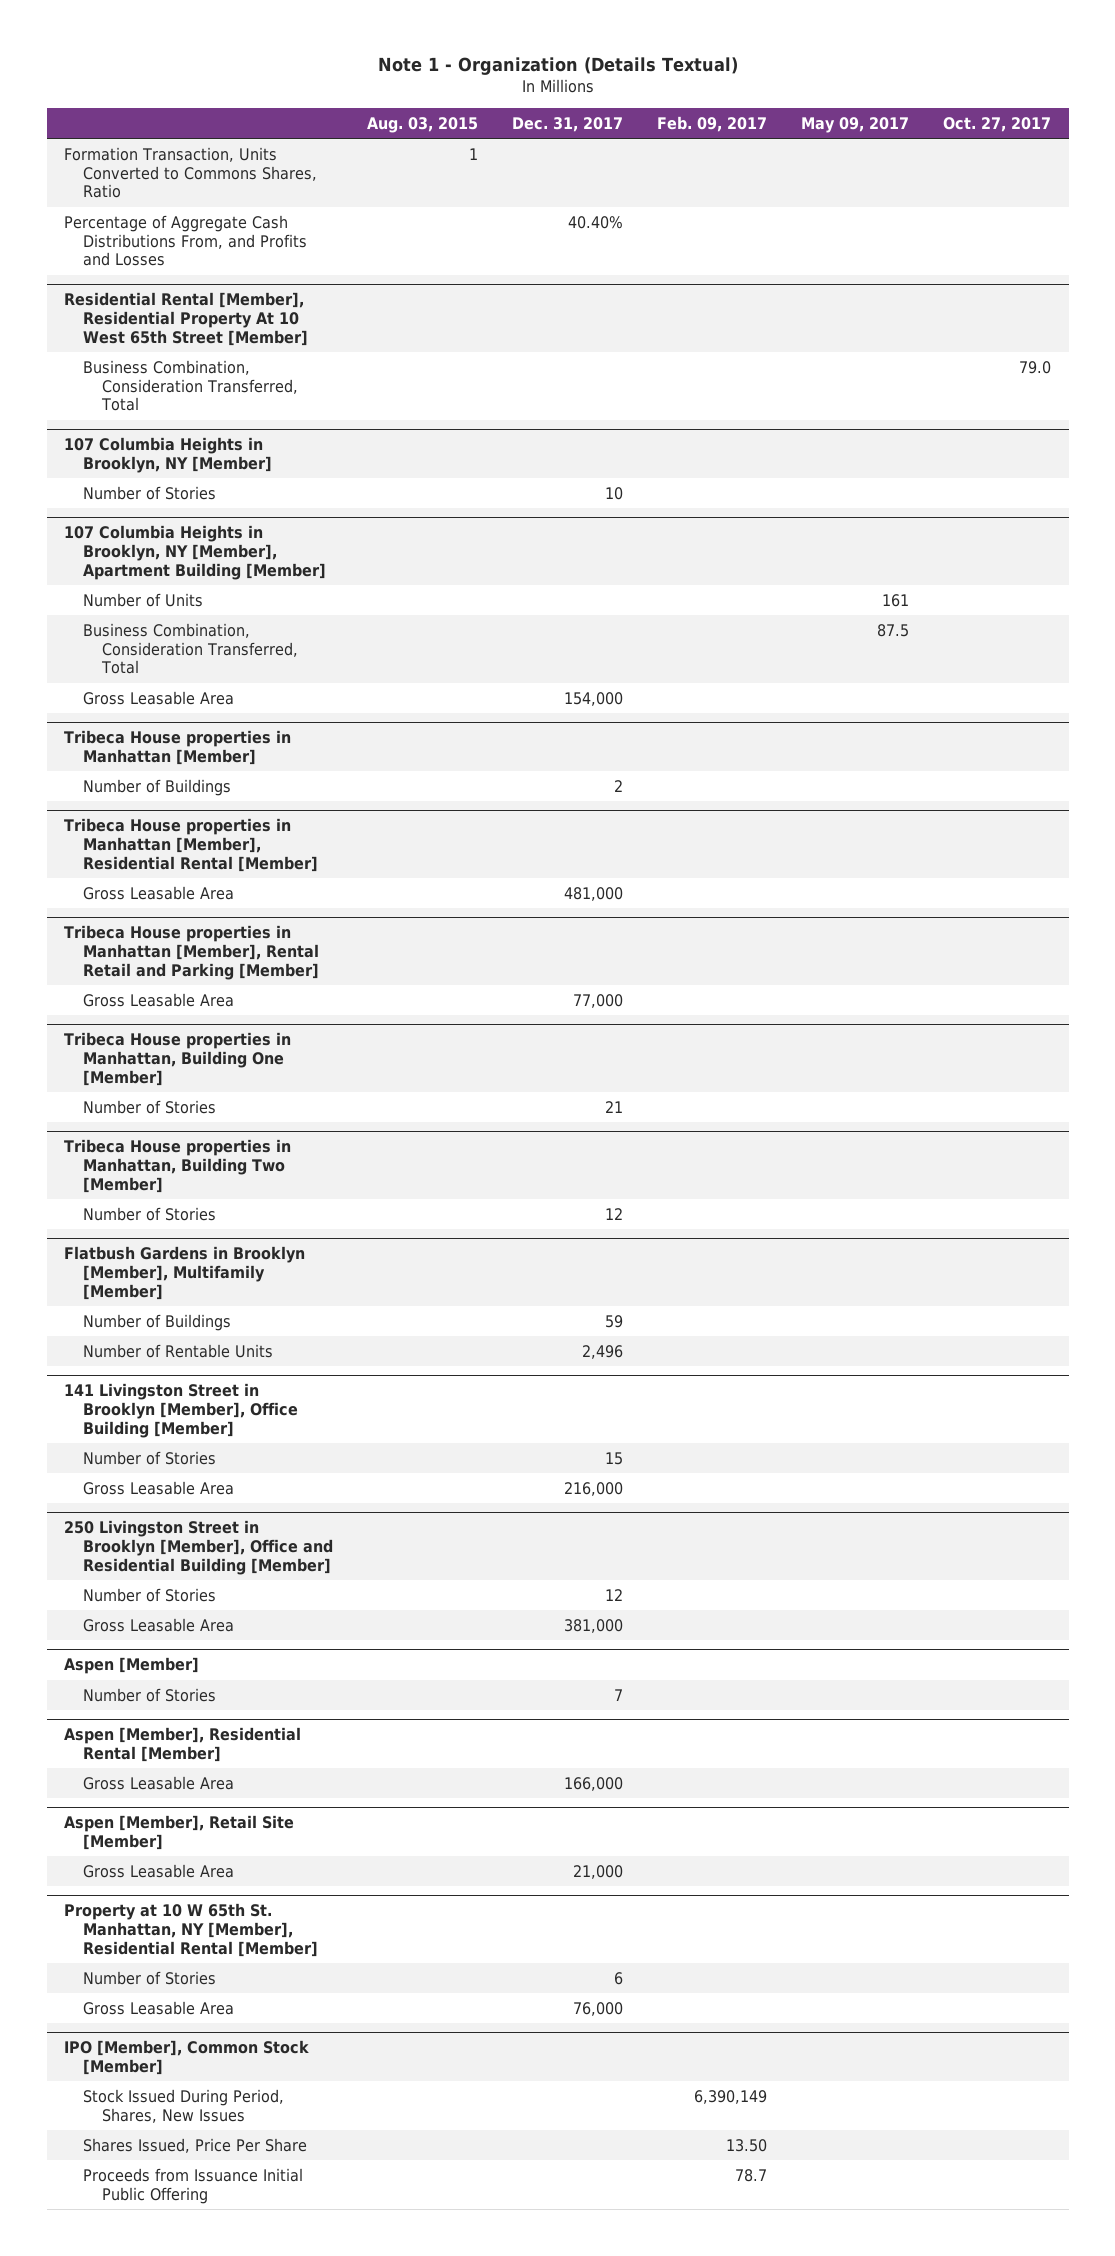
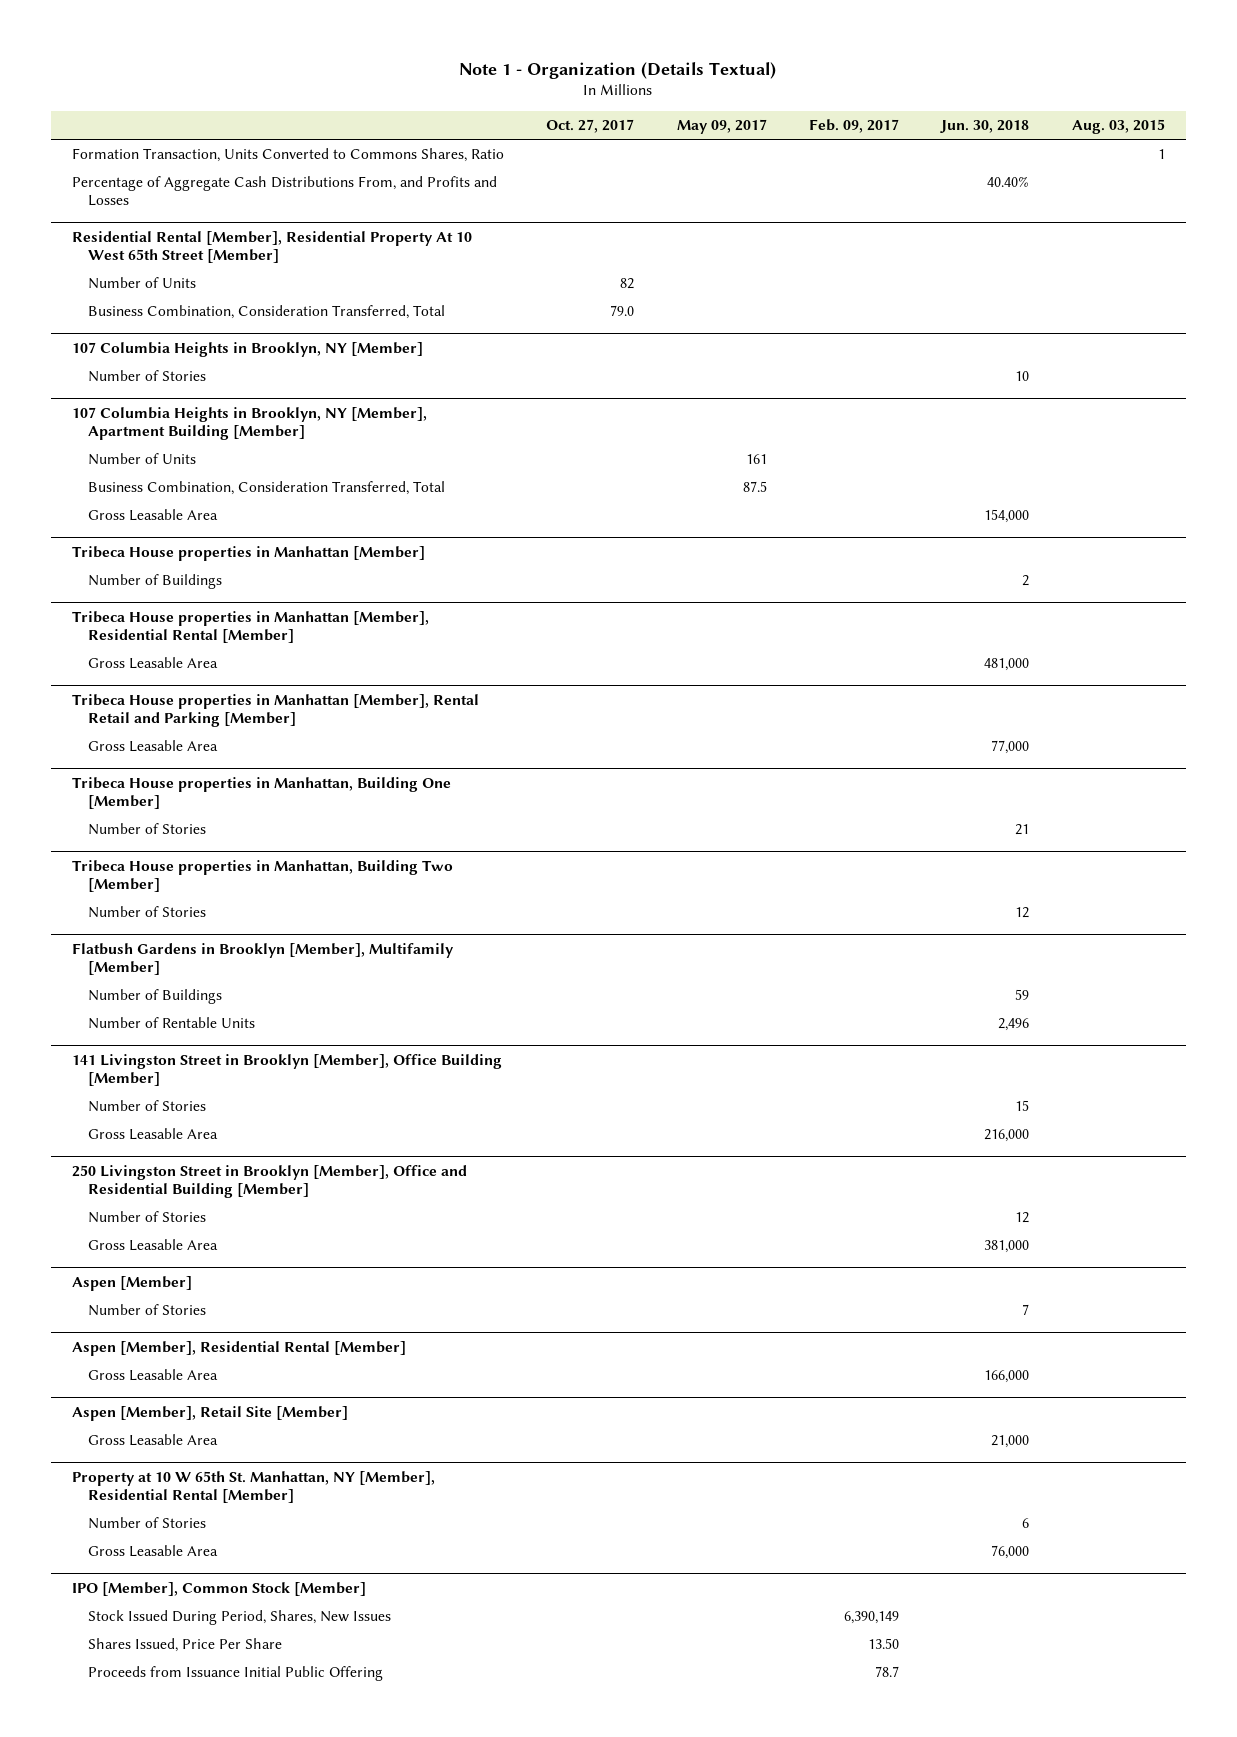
- | Aug. 03, 2015 | Dec. 31, 2017 | Feb. 09, 2017 | May 09, 2017 | Oct. 27, 2017
+ | Oct. 27, 2017 | May 09, 2017 | Feb. 09, 2017 | Jun. 30, 2018 | Aug. 03, 2015
@ Residential Rental [Member], Residential Property At 10 West 65th Street [Member]
+ Number of Units | 82 | | | |

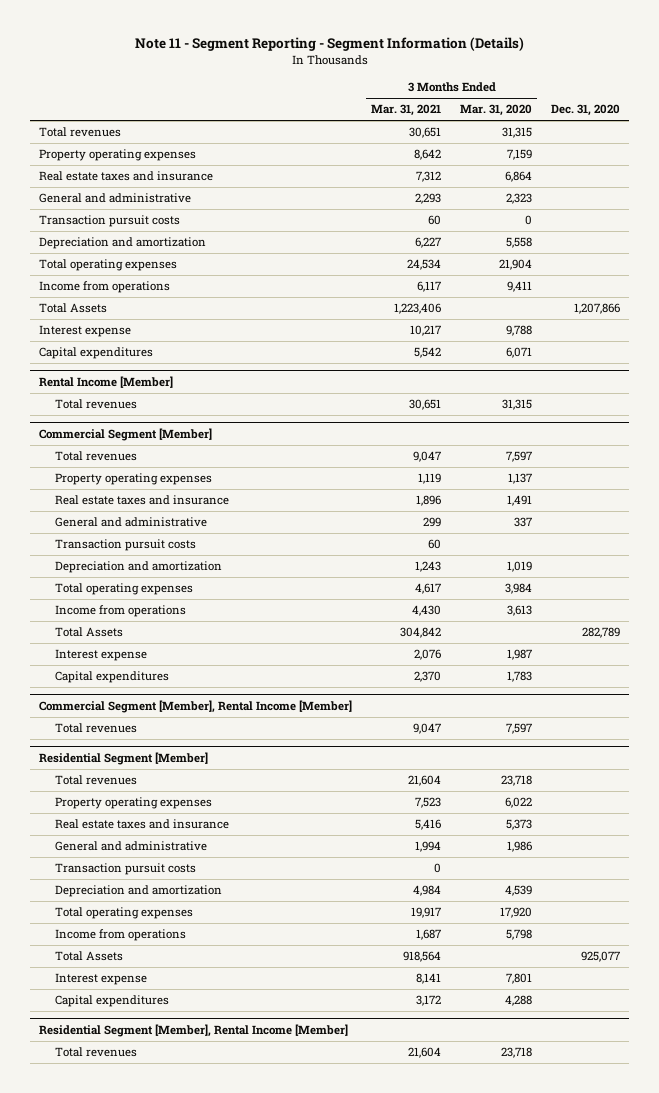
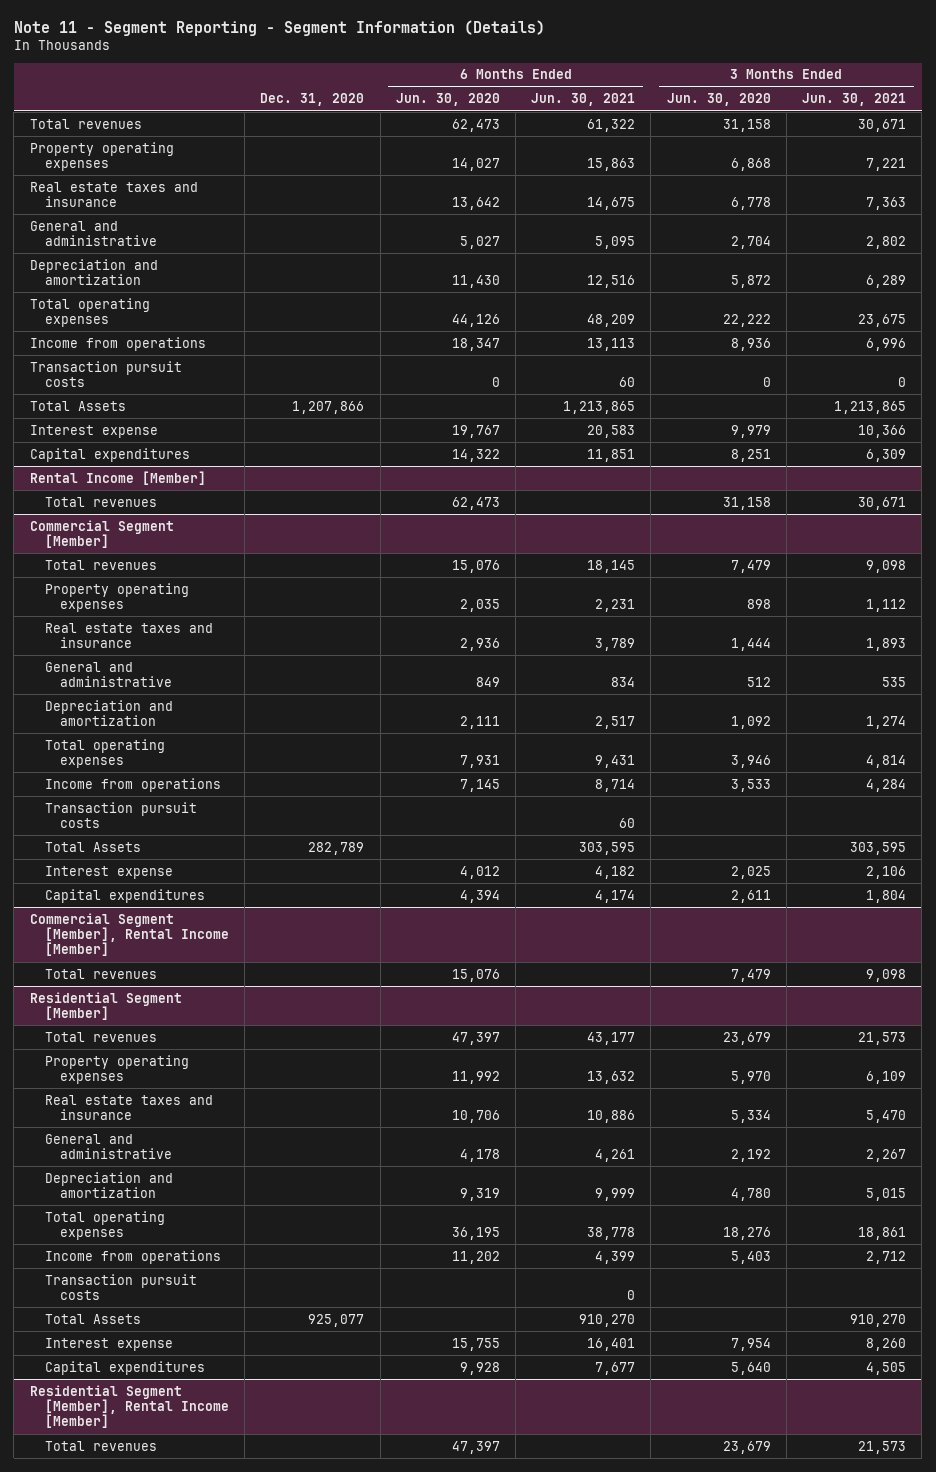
- | 3 Months Ended Mar. 31, 2021 | 3 Months Ended Mar. 31, 2020 | Dec. 31, 2020
+ | Dec. 31, 2020 | 6 Months Ended Jun. 30, 2020 | 6 Months Ended Jun. 30, 2021 | 3 Months Ended Jun. 30, 2020 | 3 Months Ended Jun. 30, 2021
moved down: Transaction pursuit costs | | 0 | 60 | 0 | 0
@ Commercial Segment [Member]
moved down: Transaction pursuit costs | | | 60 | |
@ Residential Segment [Member]
moved down: Transaction pursuit costs | | | 0 | |

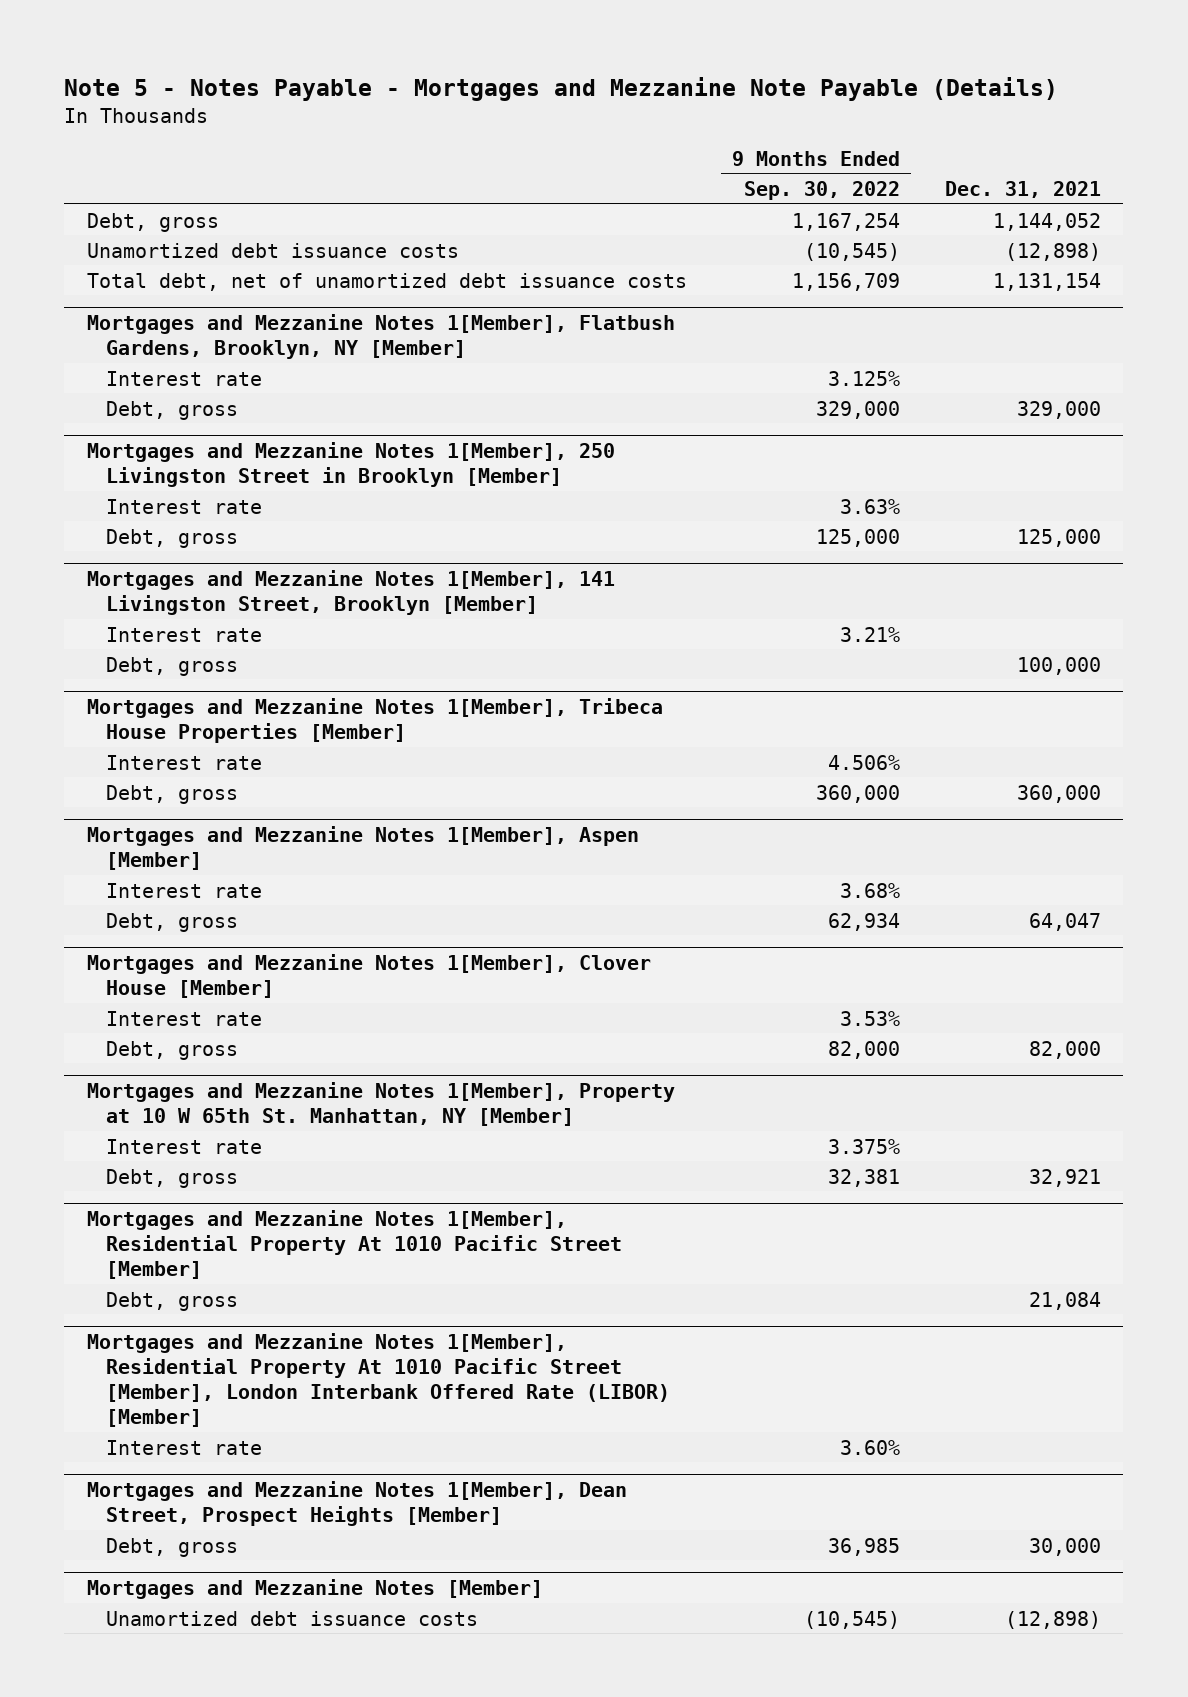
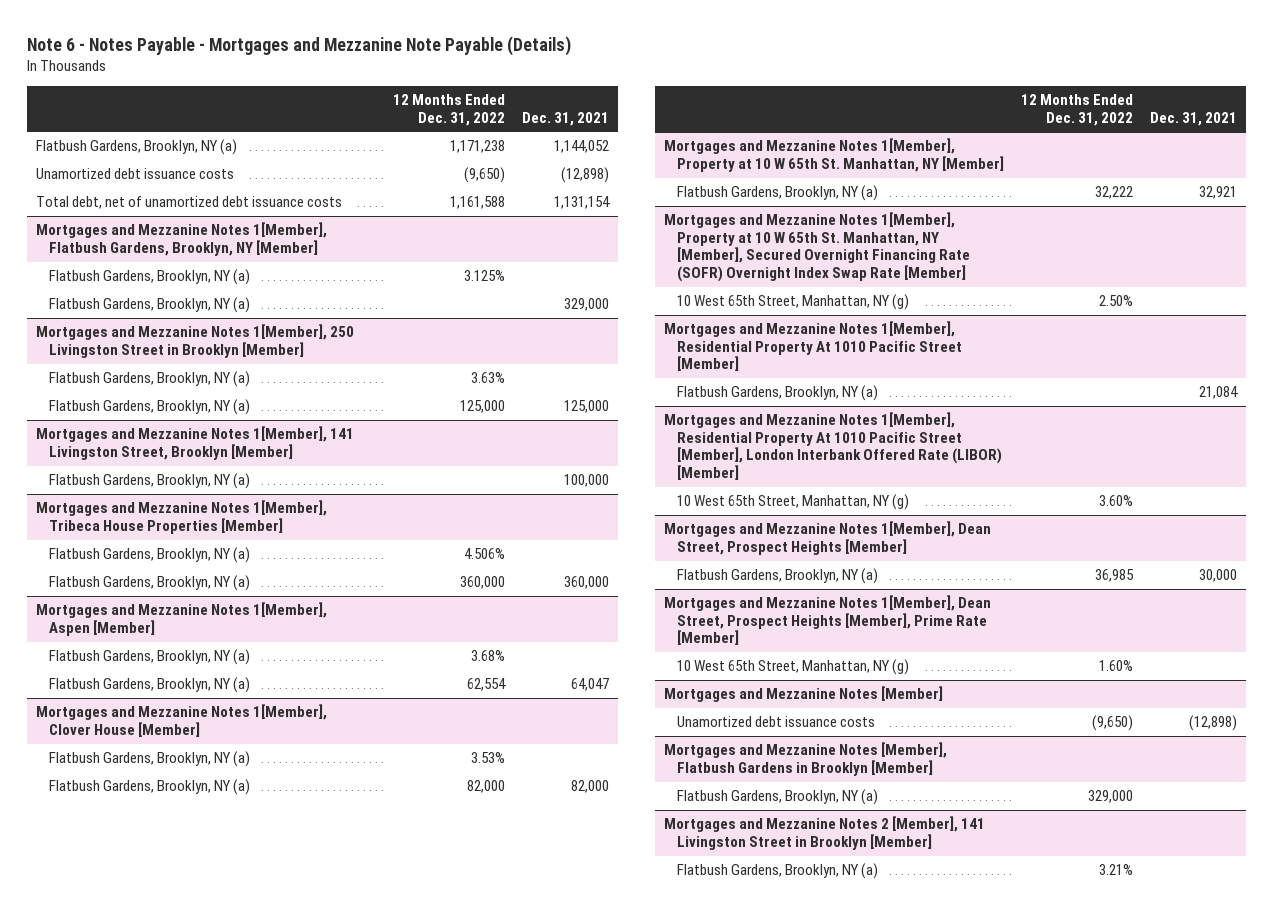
- Note 5 - Notes Payable - Mortgages and Mezzanine Note Payable (Details)
+ Note 6 - Notes Payable - Mortgages and Mezzanine Note Payable (Details)
- | 9 Months Ended Sep. 30, 2022 | Dec. 31, 2021
+ | 12 Months Ended Dec. 31, 2022 | Dec. 31, 2021
- Debt, gross | 1,167,254 | 1,144,052
+ Flatbush Gardens, Brooklyn, NY (a) | 1,171,238 | 1,144,052
@ Mortgages and Mezzanine Notes 1[Member], Flatbush Gardens, Brooklyn, NY [Member]
- Interest rate | 3.125% |
- Debt, gross | 329,000 | 329,000
+ Flatbush Gardens, Brooklyn, NY (a) | 3.125% |
+ Flatbush Gardens, Brooklyn, NY (a) | | 329,000
@ Mortgages and Mezzanine Notes 1[Member], 250 Livingston Street in Brooklyn [Member]
- Interest rate | 3.63% |
- Debt, gross | 125,000 | 125,000
+ Flatbush Gardens, Brooklyn, NY (a) | 3.63% |
+ Flatbush Gardens, Brooklyn, NY (a) | 125,000 | 125,000
@ Mortgages and Mezzanine Notes 1[Member], 141 Livingston Street, Brooklyn [Member]
- Interest rate | 3.21% |
- Debt, gross | | 100,000
+ Flatbush Gardens, Brooklyn, NY (a) | | 100,000
@ Mortgages and Mezzanine Notes 1[Member], Tribeca House Properties [Member]
- Interest rate | 4.506% |
- Debt, gross | 360,000 | 360,000
+ Flatbush Gardens, Brooklyn, NY (a) | 4.506% |
+ Flatbush Gardens, Brooklyn, NY (a) | 360,000 | 360,000
@ Mortgages and Mezzanine Notes 1[Member], Aspen [Member]
- Interest rate | 3.68% |
- Debt, gross | 62,934 | 64,047
+ Flatbush Gardens, Brooklyn, NY (a) | 3.68% |
+ Flatbush Gardens, Brooklyn, NY (a) | 62,554 | 64,047
@ Mortgages and Mezzanine Notes 1[Member], Clover House [Member]
- Interest rate | 3.53% |
- Debt, gross | 82,000 | 82,000
+ Flatbush Gardens, Brooklyn, NY (a) | 3.53% |
+ Flatbush Gardens, Brooklyn, NY (a) | 82,000 | 82,000
@ Mortgages and Mezzanine Notes 1[Member], Property at 10 W 65th St. Manhattan, NY [Member]
- Interest rate | 3.375% |
- Debt, gross | 32,381 | 32,921
+ Flatbush Gardens, Brooklyn, NY (a) | 32,222 | 32,921
+ Mortgages and Mezzanine Notes 1[Member], Property at 10 W 65th St. Manhattan, NY [Member], Secured Overnight Financing Rate (SOFR) Overnight Index Swap Rate [Member]
+ 10 West 65th Street, Manhattan, NY (g) | 2.50% |
@ Mortgages and Mezzanine Notes 1[Member], Residential Property At 1010 Pacific Street [Member]
- Debt, gross | | 21,084
+ Flatbush Gardens, Brooklyn, NY (a) | | 21,084
@ Mortgages and Mezzanine Notes 1[Member], Residential Property At 1010 Pacific Street [Member], London Interbank Offered Rate (LIBOR) [Member]
- Interest rate | 3.60% |
+ 10 West 65th Street, Manhattan, NY (g) | 3.60% |
@ Mortgages and Mezzanine Notes 1[Member], Dean Street, Prospect Heights [Member]
- Debt, gross | 36,985 | 30,000
+ Flatbush Gardens, Brooklyn, NY (a) | 36,985 | 30,000
+ Mortgages and Mezzanine Notes 1[Member], Dean Street, Prospect Heights [Member], Prime Rate [Member]
+ 10 West 65th Street, Manhattan, NY (g) | 1.60% |
+ Mortgages and Mezzanine Notes [Member], Flatbush Gardens in Brooklyn [Member]
+ Flatbush Gardens, Brooklyn, NY (a) | 329,000 |
+ Mortgages and Mezzanine Notes 2 [Member], 141 Livingston Street in Brooklyn [Member]
+ Flatbush Gardens, Brooklyn, NY (a) | 3.21% |

